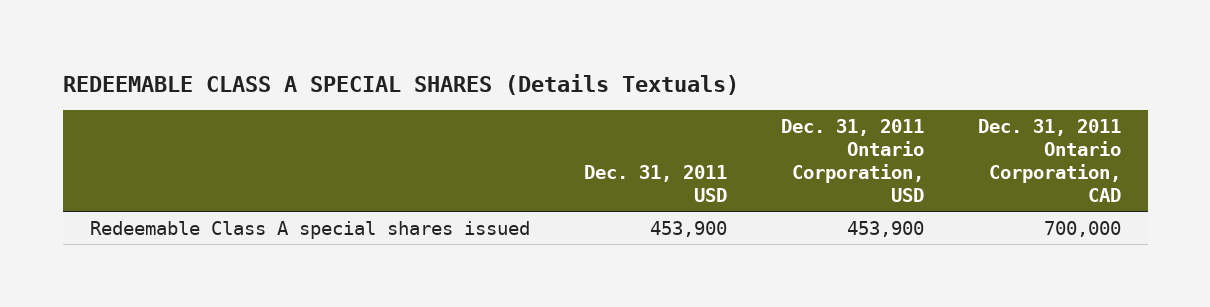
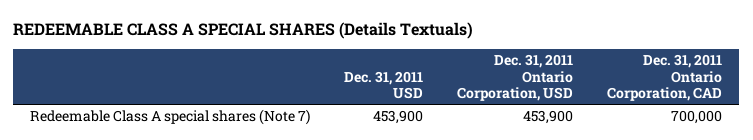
- Redeemable Class A special shares issued | 453,900 | 453,900 | 700,000
+ Redeemable Class A special shares (Note 7) | 453,900 | 453,900 | 700,000

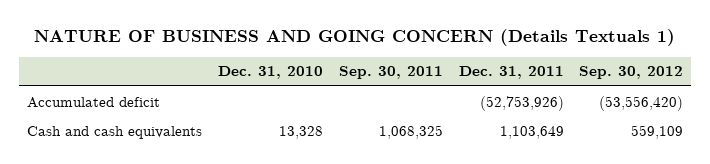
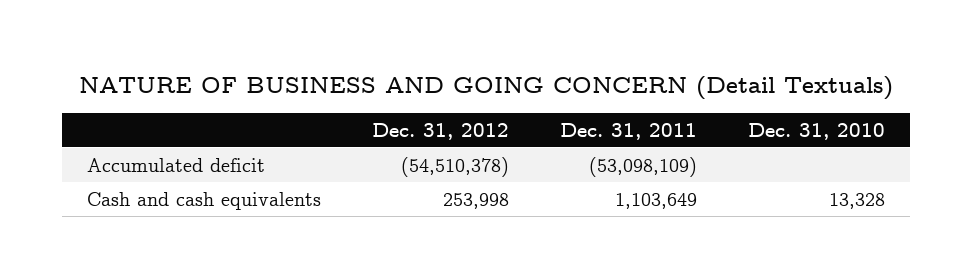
- NATURE OF BUSINESS AND GOING CONCERN (Details Textuals 1)
+ NATURE OF BUSINESS AND GOING CONCERN (Detail Textuals)
- | Dec. 31, 2010 | Sep. 30, 2011 | Dec. 31, 2011 | Sep. 30, 2012
+ | Dec. 31, 2012 | Dec. 31, 2011 | Dec. 31, 2010
- Accumulated deficit | | | (52,753,926) | (53,556,420)
+ Accumulated deficit | (54,510,378) | (53,098,109) |

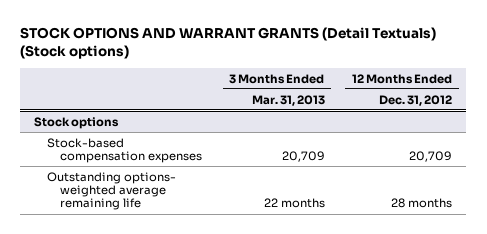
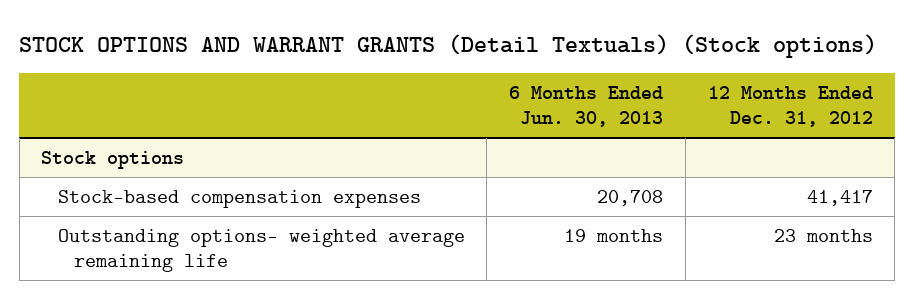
- | 3 Months Ended Mar. 31, 2013 | 12 Months Ended Dec. 31, 2012
+ | 6 Months Ended Jun. 30, 2013 | 12 Months Ended Dec. 31, 2012
@ Stock options
- Stock-based compensation expenses | 20,709 | 20,709
- Outstanding options- weighted average remaining life | 22 months | 28 months
+ Stock-based compensation expenses | 20,708 | 41,417
+ Outstanding options- weighted average remaining life | 19 months | 23 months

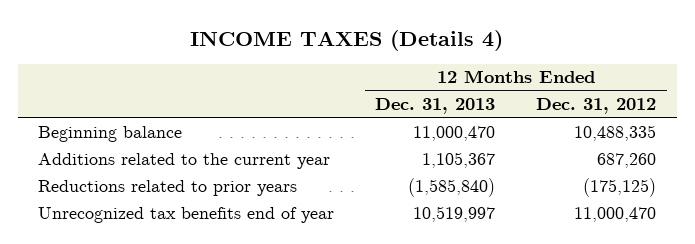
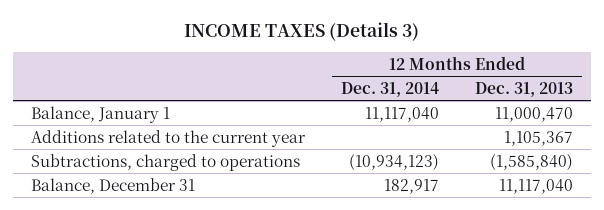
- INCOME TAXES (Details 4)
+ INCOME TAXES (Details 3)
- | 12 Months Ended Dec. 31, 2013 | 12 Months Ended Dec. 31, 2012
+ | 12 Months Ended Dec. 31, 2014 | 12 Months Ended Dec. 31, 2013
- Beginning balance | 11,000,470 | 10,488,335
+ Balance, January 1 | 11,117,040 | 11,000,470
- Reductions related to prior years | (1,585,840) | (175,125)
- Unrecognized tax benefits end of year | 10,519,997 | 11,000,470
+ Subtractions, charged to operations | (10,934,123) | (1,585,840)
+ Balance, December 31 | 182,917 | 11,117,040

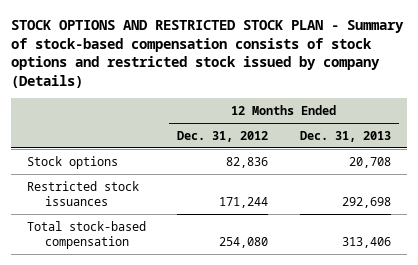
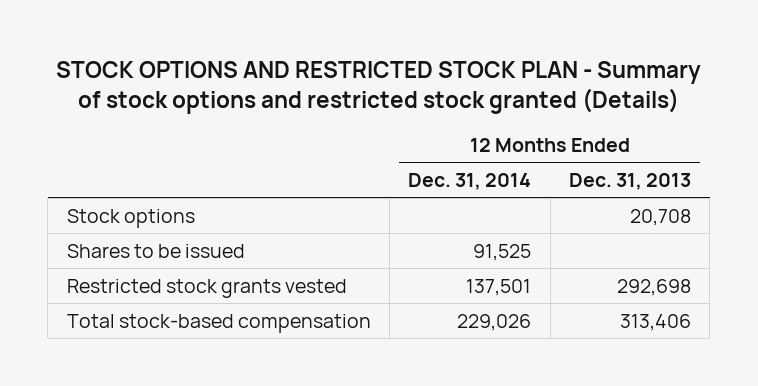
- STOCK OPTIONS AND RESTRICTED STOCK PLAN - Summary of stock-based compensation consists of stock options and restricted stock issued by company (Details)
+ STOCK OPTIONS AND RESTRICTED STOCK PLAN - Summary of stock options and restricted stock granted (Details)
- | 12 Months Ended Dec. 31, 2012 | 12 Months Ended Dec. 31, 2013
+ | 12 Months Ended Dec. 31, 2014 | 12 Months Ended Dec. 31, 2013
- Restricted stock issuances | 171,244 | 292,698
+ Shares to be issued | 91,525 |
+ Restricted stock grants vested | 137,501 | 292,698

